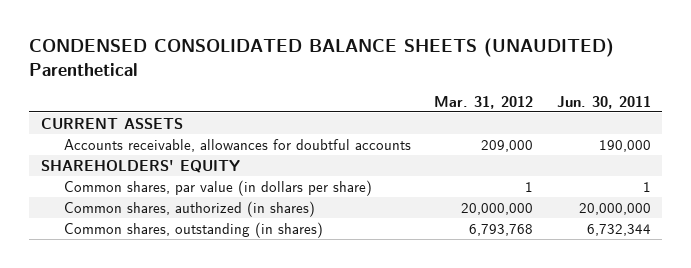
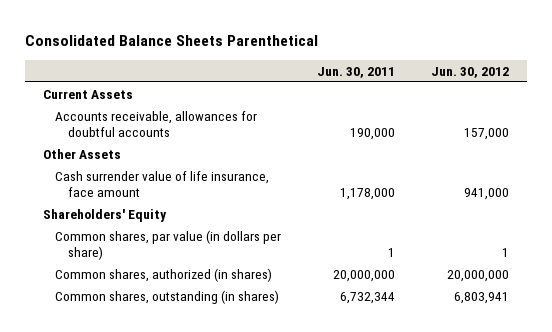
- CONDENSED CONSOLIDATED BALANCE SHEETS (UNAUDITED) Parenthetical
+ Consolidated Balance Sheets Parenthetical
- | Mar. 31, 2012 | Jun. 30, 2011
+ | Jun. 30, 2011 | Jun. 30, 2012
- CURRENT ASSETS
+ Current Assets
- SHAREHOLDERS' EQUITY
+ Other Assets
+ Cash surrender value of life insurance, face amount | 1,178,000 | 941,000
+ Shareholders' Equity

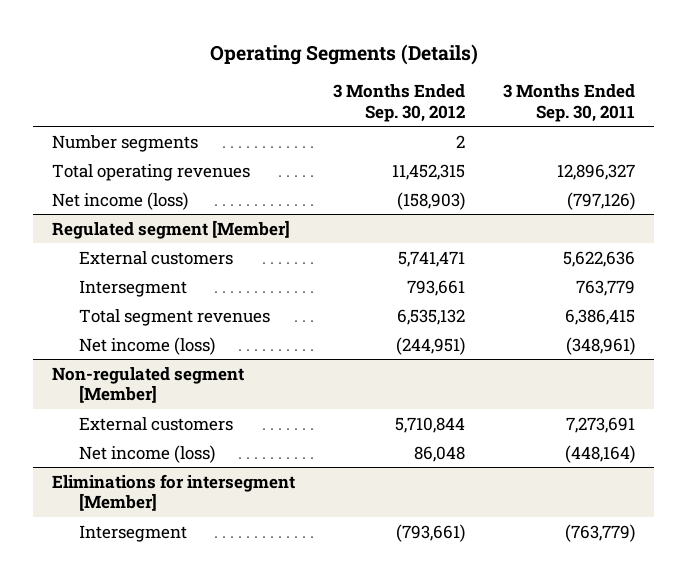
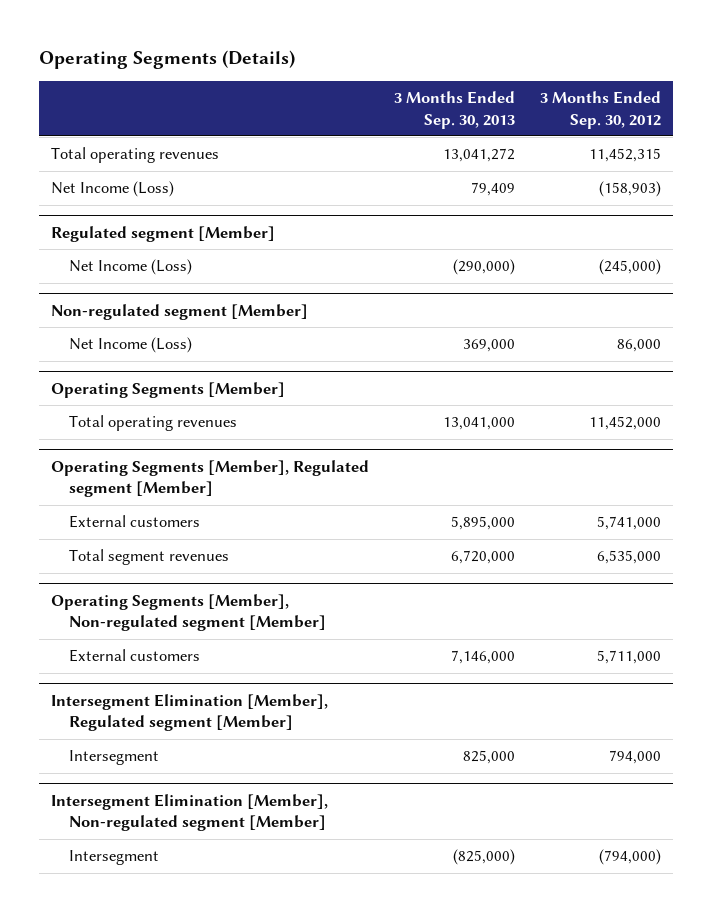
- | 3 Months Ended Sep. 30, 2012 | 3 Months Ended Sep. 30, 2011
+ | 3 Months Ended Sep. 30, 2013 | 3 Months Ended Sep. 30, 2012
- Number segments | 2 |
- Net income (loss) | (158,903) | (797,126)
+ Net Income (Loss) | 79,409 | (158,903)
@ Regulated segment [Member]
- External customers | 5,741,471 | 5,622,636
- Intersegment | 793,661 | 763,779
- Total segment revenues | 6,535,132 | 6,386,415
- Net income (loss) | (244,951) | (348,961)
+ Net Income (Loss) | (290,000) | (245,000)
@ Non-regulated segment [Member]
- External customers | 5,710,844 | 7,273,691
- Net income (loss) | 86,048 | (448,164)
- Eliminations for intersegment [Member]
- Intersegment | (793,661) | (763,779)
@ Non-regulated segment [Member]
+ Net Income (Loss) | 369,000 | 86,000
+ Operating Segments [Member]
+ Total operating revenues | 13,041,000 | 11,452,000
+ Operating Segments [Member], Regulated segment [Member]
+ External customers | 5,895,000 | 5,741,000
+ Total segment revenues | 6,720,000 | 6,535,000
+ Operating Segments [Member], Non-regulated segment [Member]
+ External customers | 7,146,000 | 5,711,000
+ Intersegment Elimination [Member], Regulated segment [Member]
+ Intersegment | 825,000 | 794,000
+ Intersegment Elimination [Member], Non-regulated segment [Member]
+ Intersegment | (825,000) | (794,000)

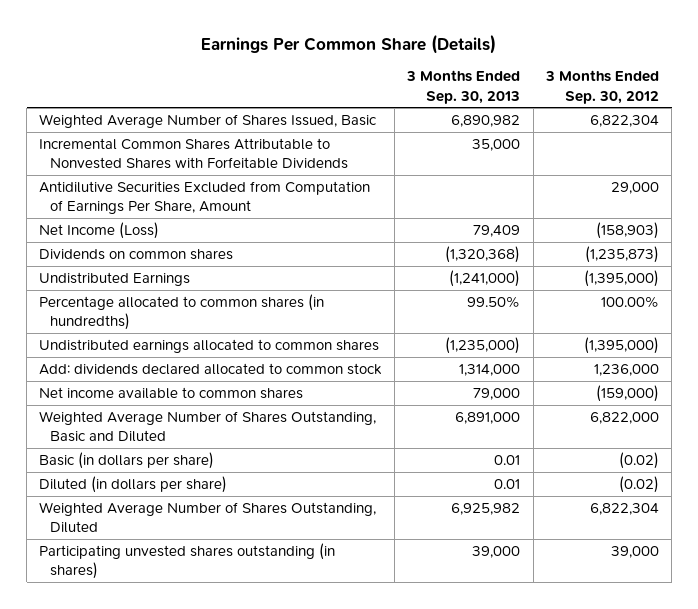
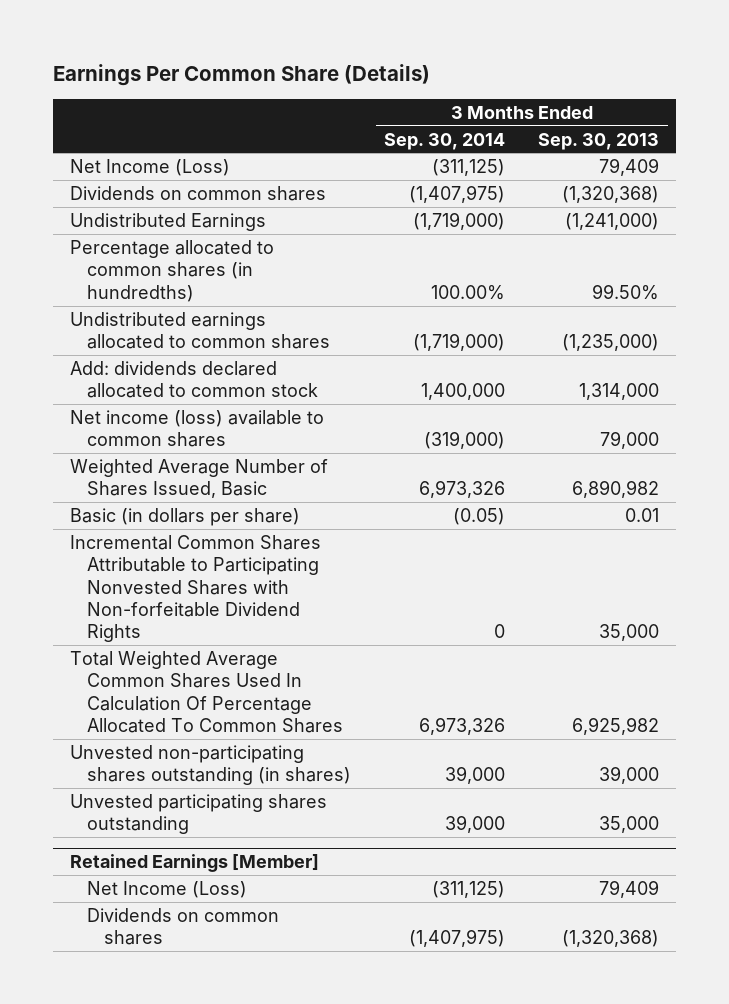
- | 3 Months Ended Sep. 30, 2013 | 3 Months Ended Sep. 30, 2012
+ | 3 Months Ended Sep. 30, 2014 | 3 Months Ended Sep. 30, 2013
- Incremental Common Shares Attributable to Nonvested Shares with Forfeitable Dividends | 35,000 |
- Antidilutive Securities Excluded from Computation of Earnings Per Share, Amount | | 29,000
- Net income available to common shares | 79,000 | (159,000)
- Weighted Average Number of Shares Outstanding, Basic and Diluted | 6,891,000 | 6,822,000
+ Net income (loss) available to common shares | (319,000) | 79,000
moved down: Weighted Average Number of Shares Issued, Basic | 6,973,326 | 6,890,982
- Diluted (in dollars per share) | 0.01 | (0.02)
- Weighted Average Number of Shares Outstanding, Diluted | 6,925,982 | 6,822,304
- Participating unvested shares outstanding (in shares) | 39,000 | 39,000
+ Incremental Common Shares Attributable to Participating Nonvested Shares with Non-forfeitable Dividend Rights | 0 | 35,000
+ Total Weighted Average Common Shares Used In Calculation Of Percentage Allocated To Common Shares | 6,973,326 | 6,925,982
+ Unvested non-participating shares outstanding (in shares) | 39,000 | 39,000
+ Unvested participating shares outstanding | 39,000 | 35,000
+ Retained Earnings [Member]
+ Net Income (Loss) | (311,125) | 79,409
+ Dividends on common shares | (1,407,975) | (1,320,368)

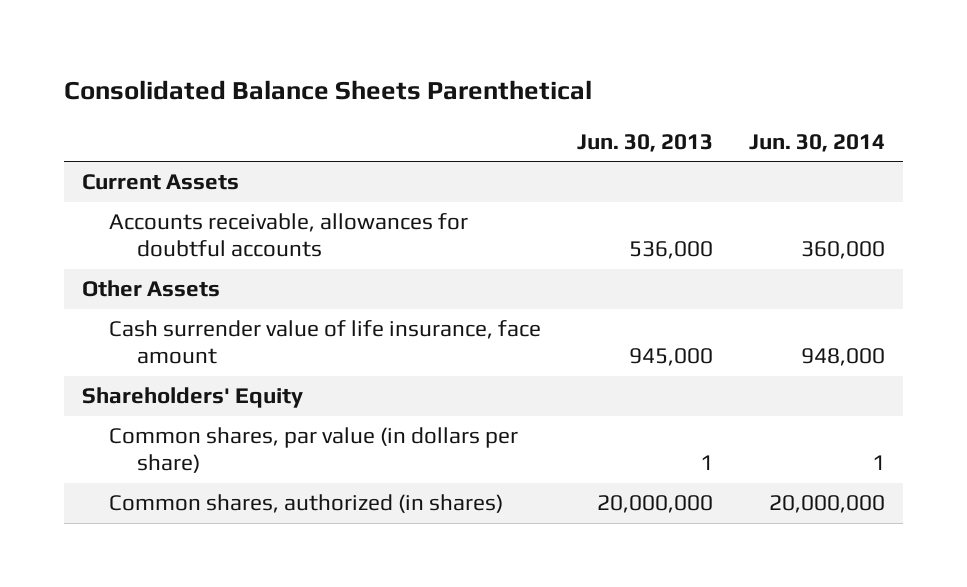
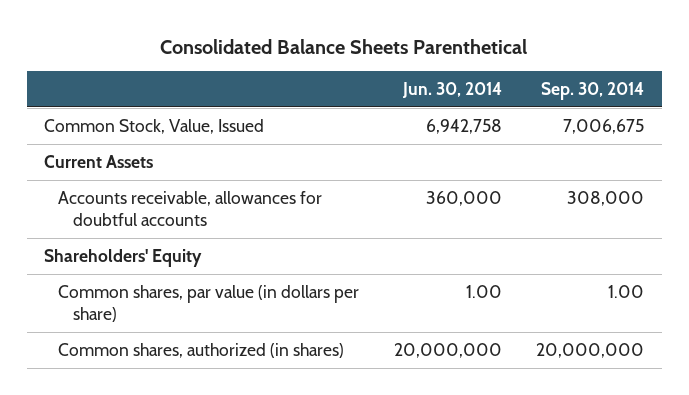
- | Jun. 30, 2013 | Jun. 30, 2014
+ | Jun. 30, 2014 | Sep. 30, 2014
+ Common Stock, Value, Issued | 6,942,758 | 7,006,675
- Other Assets
- Cash surrender value of life insurance, face amount | 945,000 | 948,000
- Common shares, par value (in dollars per share) | 1 | 1
+ Common shares, par value (in dollars per share) | 1.00 | 1.00

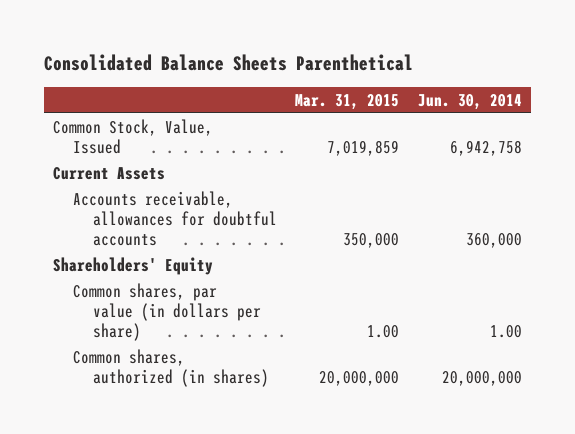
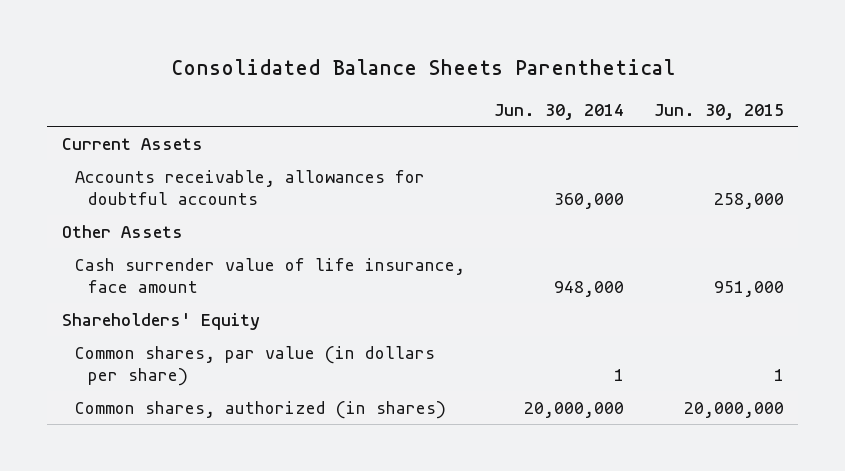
- | Mar. 31, 2015 | Jun. 30, 2014
+ | Jun. 30, 2014 | Jun. 30, 2015
- Common Stock, Value, Issued | 7,019,859 | 6,942,758
+ Other Assets
+ Cash surrender value of life insurance, face amount | 948,000 | 951,000
- Common shares, par value (in dollars per share) | 1.00 | 1.00
+ Common shares, par value (in dollars per share) | 1 | 1

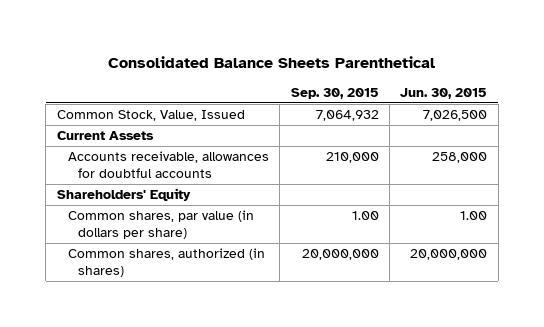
- | Jun. 30, 2014 | Jun. 30, 2015
+ | Sep. 30, 2015 | Jun. 30, 2015
+ Common Stock, Value, Issued | 7,064,932 | 7,026,500
- Other Assets
- Cash surrender value of life insurance, face amount | 948,000 | 951,000
- Common shares, par value (in dollars per share) | 1 | 1
+ Common shares, par value (in dollars per share) | 1.00 | 1.00

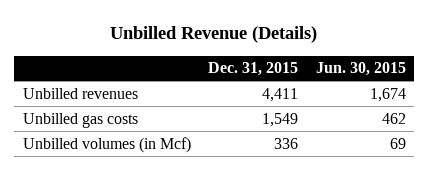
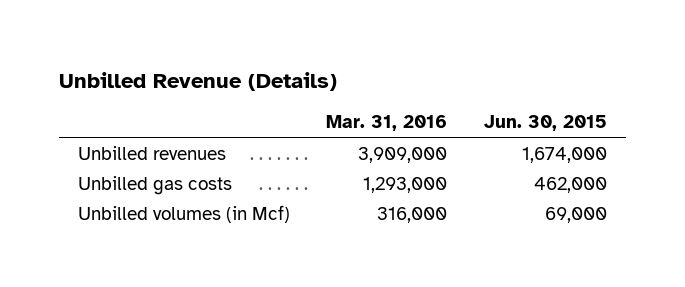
- | Dec. 31, 2015 | Jun. 30, 2015
+ | Mar. 31, 2016 | Jun. 30, 2015
- Unbilled revenues | 4,411 | 1,674
- Unbilled gas costs | 1,549 | 462
- Unbilled volumes (in Mcf) | 336 | 69
+ Unbilled revenues | 3,909,000 | 1,674,000
+ Unbilled gas costs | 1,293,000 | 462,000
+ Unbilled volumes (in Mcf) | 316,000 | 69,000

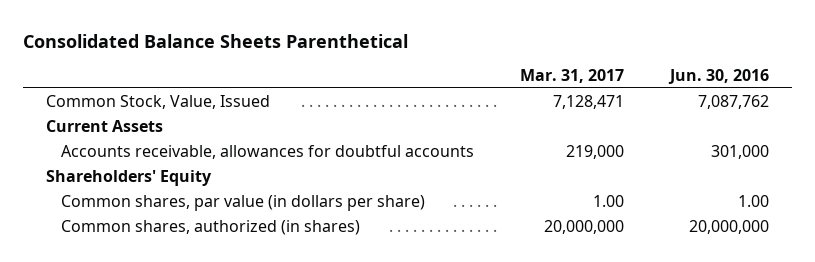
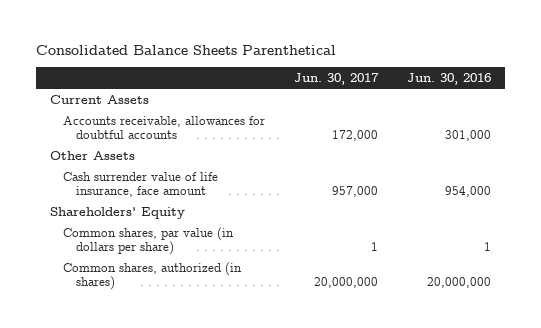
- | Mar. 31, 2017 | Jun. 30, 2016
+ | Jun. 30, 2017 | Jun. 30, 2016
- Common Stock, Value, Issued | 7,128,471 | 7,087,762
+ Other Assets
+ Cash surrender value of life insurance, face amount | 957,000 | 954,000
- Common shares, par value (in dollars per share) | 1.00 | 1.00
+ Common shares, par value (in dollars per share) | 1 | 1

